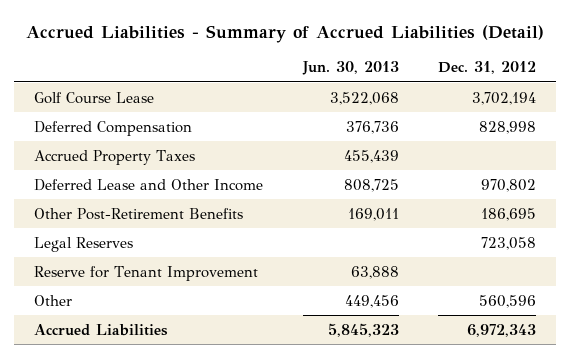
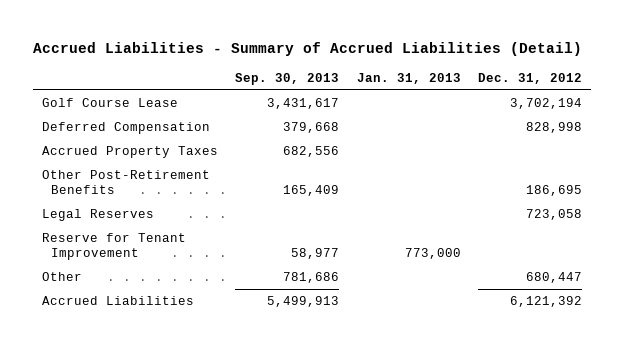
- | Jun. 30, 2013 | Dec. 31, 2012
+ | Sep. 30, 2013 | Jan. 31, 2013 | Dec. 31, 2012
- Deferred Lease and Other Income | 808,725 | 970,802
- Other | 449,456 | 560,596
- Accrued Liabilities | 5,845,323 | 6,972,343
+ Other | 781,686 | | 680,447
+ Accrued Liabilities | 5,499,913 | | 6,121,392

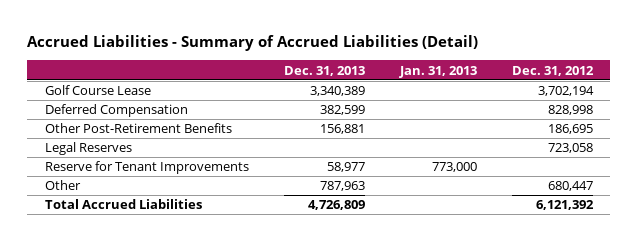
- | Sep. 30, 2013 | Jan. 31, 2013 | Dec. 31, 2012
+ | Dec. 31, 2013 | Jan. 31, 2013 | Dec. 31, 2012
- Accrued Property Taxes | 682,556 | |
- Reserve for Tenant Improvement | 58,977 | 773,000 |
+ Reserve for Tenant Improvements | 58,977 | 773,000 |
- Accrued Liabilities | 5,499,913 | | 6,121,392
+ Total Accrued Liabilities | 4,726,809 | | 6,121,392

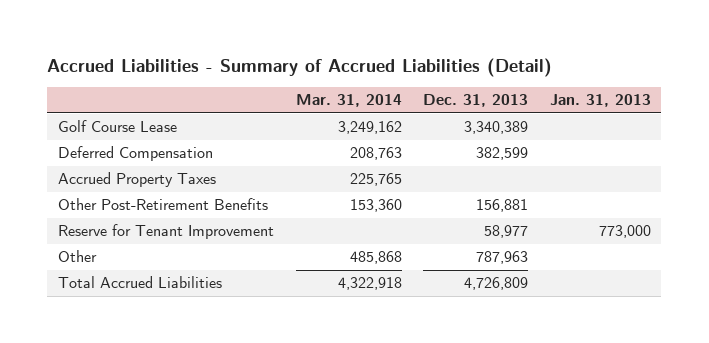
- | Dec. 31, 2013 | Jan. 31, 2013 | Dec. 31, 2012
+ | Mar. 31, 2014 | Dec. 31, 2013 | Jan. 31, 2013
+ Accrued Property Taxes | 225,765 | |
- Legal Reserves | | | 723,058
- Reserve for Tenant Improvements | 58,977 | 773,000 |
+ Reserve for Tenant Improvement | | 58,977 | 773,000

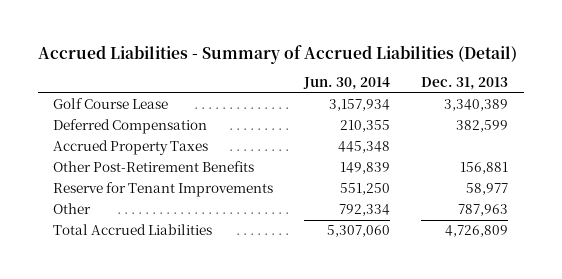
- | Mar. 31, 2014 | Dec. 31, 2013 | Jan. 31, 2013
+ | Jun. 30, 2014 | Dec. 31, 2013
- Reserve for Tenant Improvement | | 58,977 | 773,000
+ Reserve for Tenant Improvements | 551,250 | 58,977

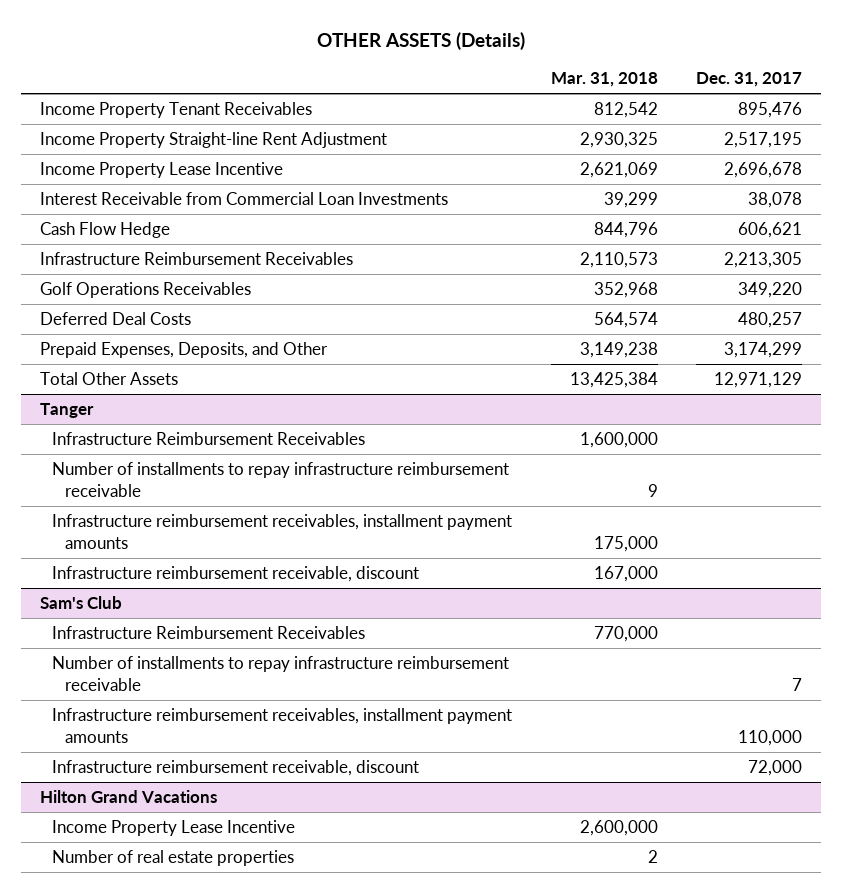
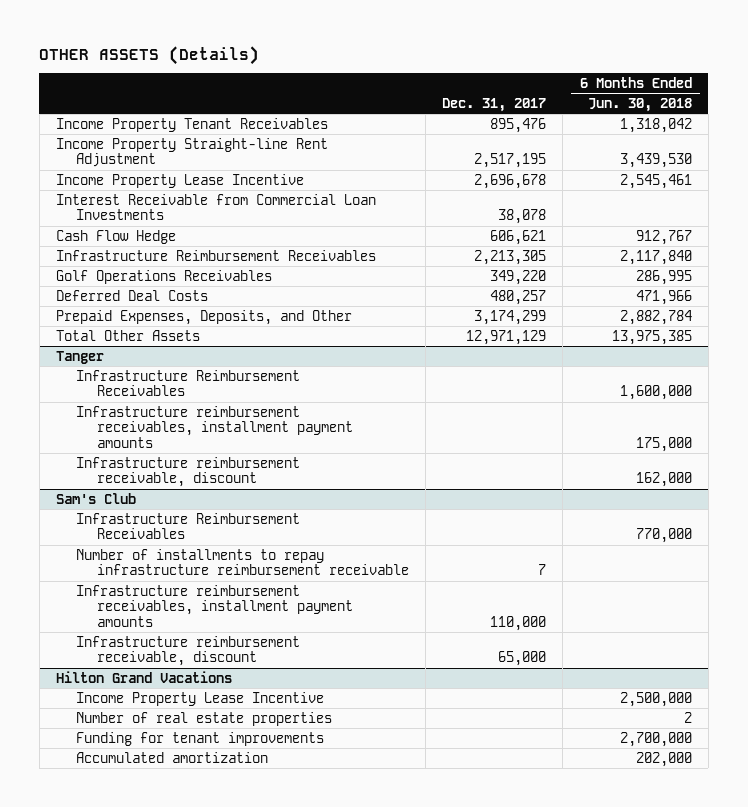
- | Mar. 31, 2018 | Dec. 31, 2017
+ | Dec. 31, 2017 | 6 Months Ended Jun. 30, 2018
@ Tanger
- Number of installments to repay infrastructure reimbursement receivable | 9 |
@ Sam's Club
- Infrastructure reimbursement receivable, discount | | 72,000
+ Infrastructure reimbursement receivable, discount | 65,000 |
@ Hilton Grand Vacations
+ Funding for tenant improvements | | 2,700,000
+ Accumulated amortization | | 202,000

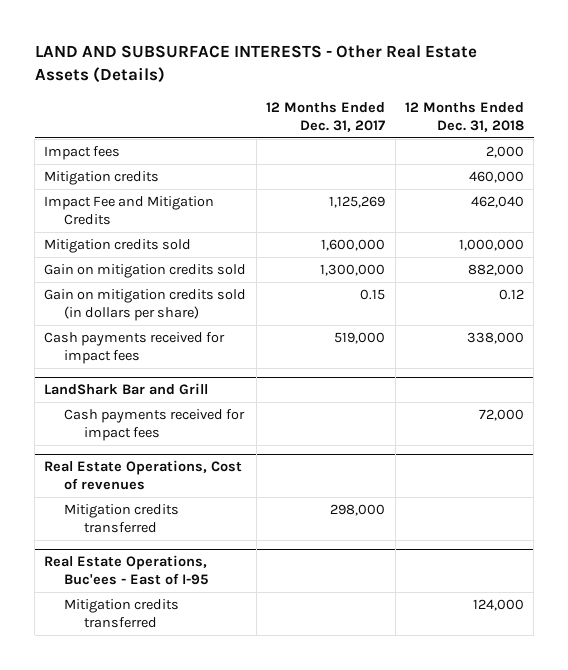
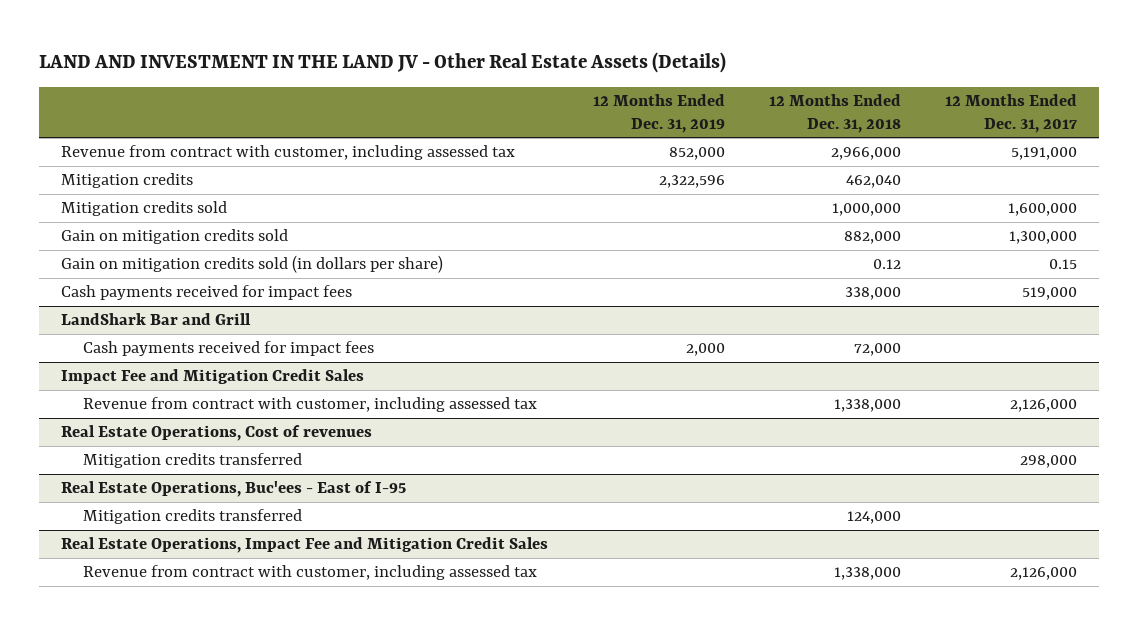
- LAND AND SUBSURFACE INTERESTS - Other Real Estate Assets (Details)
+ LAND AND INVESTMENT IN THE LAND JV - Other Real Estate Assets (Details)
- | 12 Months Ended Dec. 31, 2017 | 12 Months Ended Dec. 31, 2018
+ | 12 Months Ended Dec. 31, 2019 | 12 Months Ended Dec. 31, 2018 | 12 Months Ended Dec. 31, 2017
- Impact fees | | 2,000
- Mitigation credits | | 460,000
- Impact Fee and Mitigation Credits | 1,125,269 | 462,040
+ Revenue from contract with customer, including assessed tax | 852,000 | 2,966,000 | 5,191,000
+ Mitigation credits | 2,322,596 | 462,040 |
+ Impact Fee and Mitigation Credit Sales
+ Revenue from contract with customer, including assessed tax | | 1,338,000 | 2,126,000
+ Real Estate Operations, Impact Fee and Mitigation Credit Sales
+ Revenue from contract with customer, including assessed tax | | 1,338,000 | 2,126,000

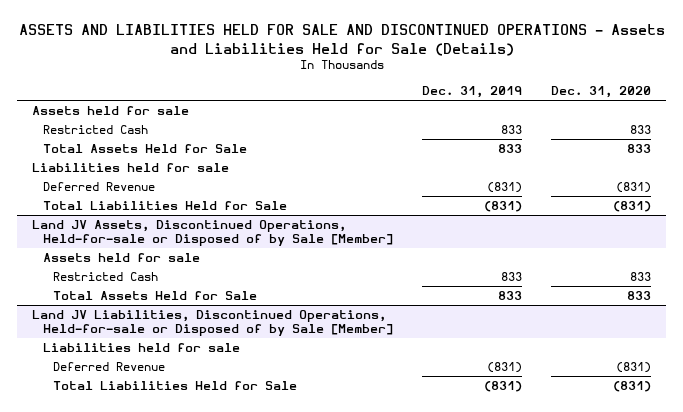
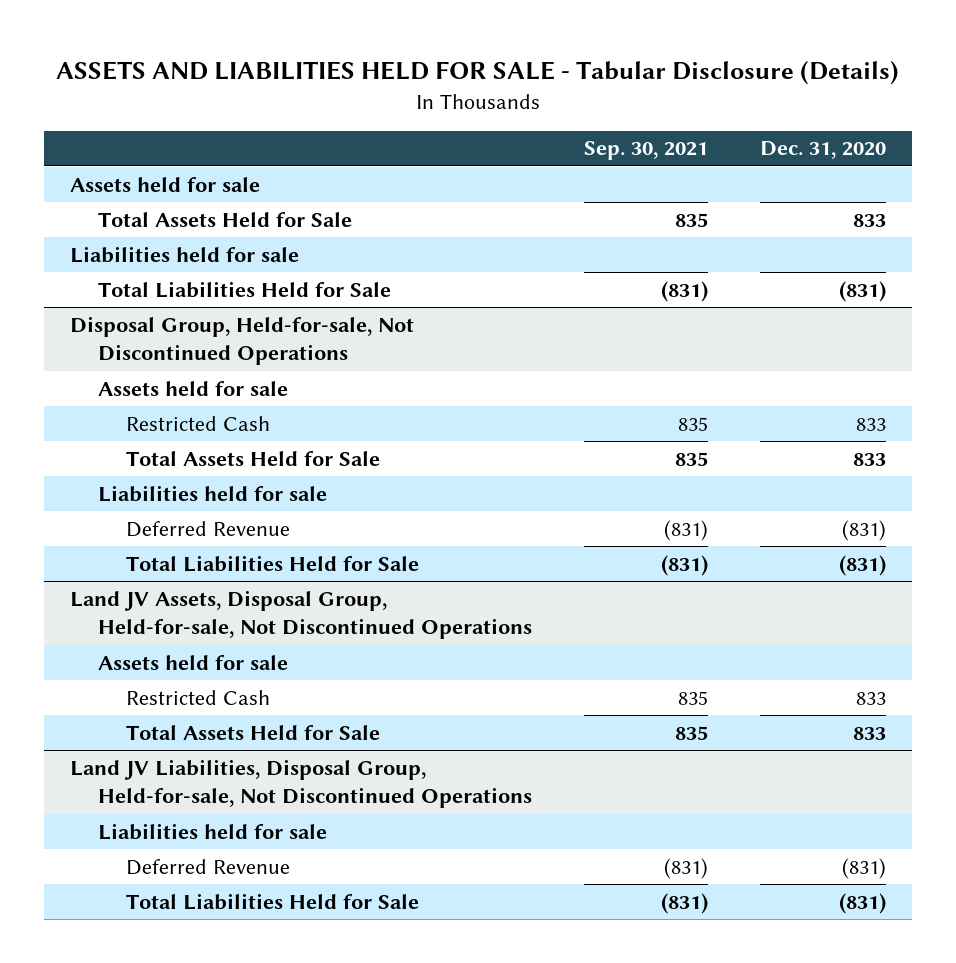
- ASSETS AND LIABILITIES HELD FOR SALE AND DISCONTINUED OPERATIONS - Assets and Liabilities Held for Sale (Details)
+ ASSETS AND LIABILITIES HELD FOR SALE - Tabular Disclosure (Details)
- | Dec. 31, 2019 | Dec. 31, 2020
+ | Sep. 30, 2021 | Dec. 31, 2020
+ Total Assets Held for Sale | 835 | 833
+ Liabilities held for sale
+ Total Liabilities Held for Sale | (831) | (831)
+ Disposal Group, Held-for-sale, Not Discontinued Operations
+ Assets held for sale
- Land JV Assets, Discontinued Operations, Held-for-sale or Disposed of by Sale [Member]
+ Land JV Assets, Disposal Group, Held-for-sale, Not Discontinued Operations
- Land JV Liabilities, Discontinued Operations, Held-for-sale or Disposed of by Sale [Member]
+ Land JV Liabilities, Disposal Group, Held-for-sale, Not Discontinued Operations

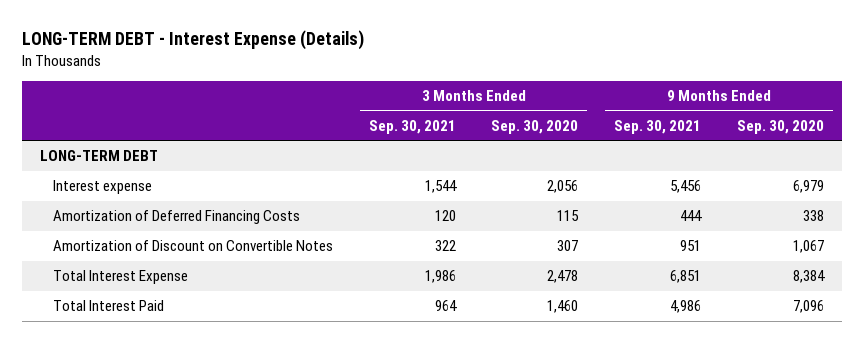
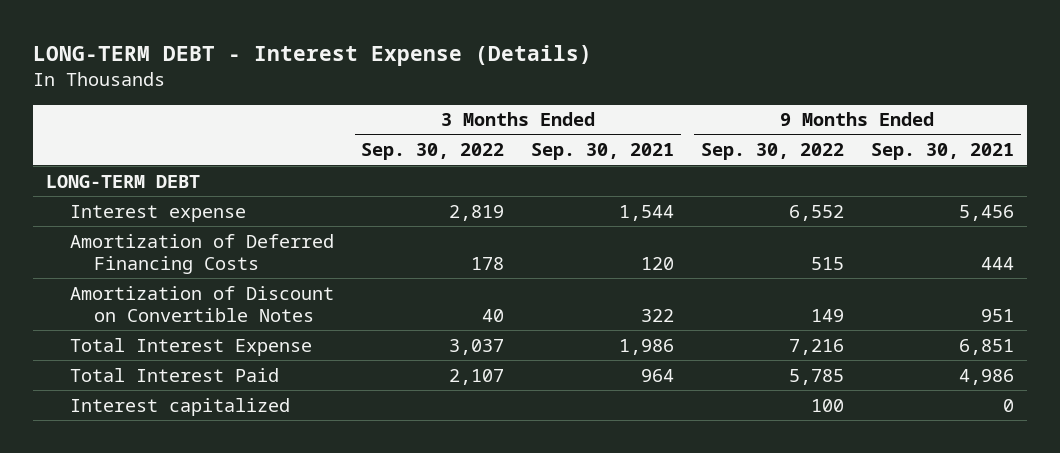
- | 3 Months Ended Sep. 30, 2021 | 3 Months Ended Sep. 30, 2020 | 9 Months Ended Sep. 30, 2021 | 9 Months Ended Sep. 30, 2020
+ | 3 Months Ended Sep. 30, 2022 | 3 Months Ended Sep. 30, 2021 | 9 Months Ended Sep. 30, 2022 | 9 Months Ended Sep. 30, 2021
+ Interest capitalized | | | 100 | 0

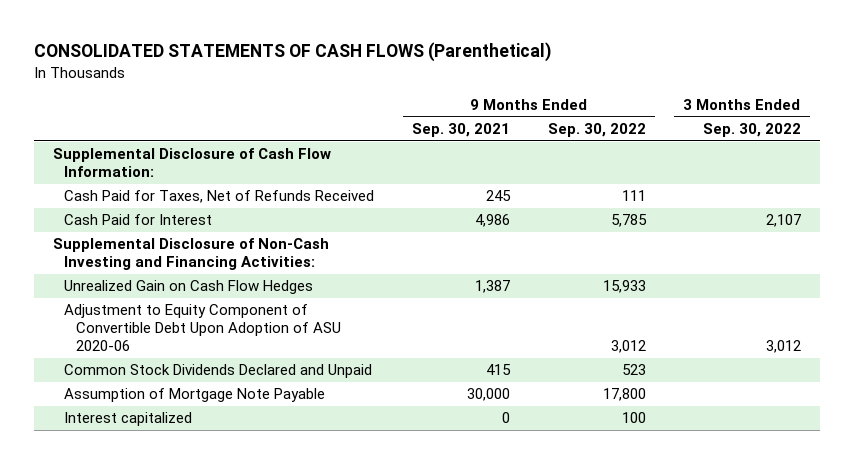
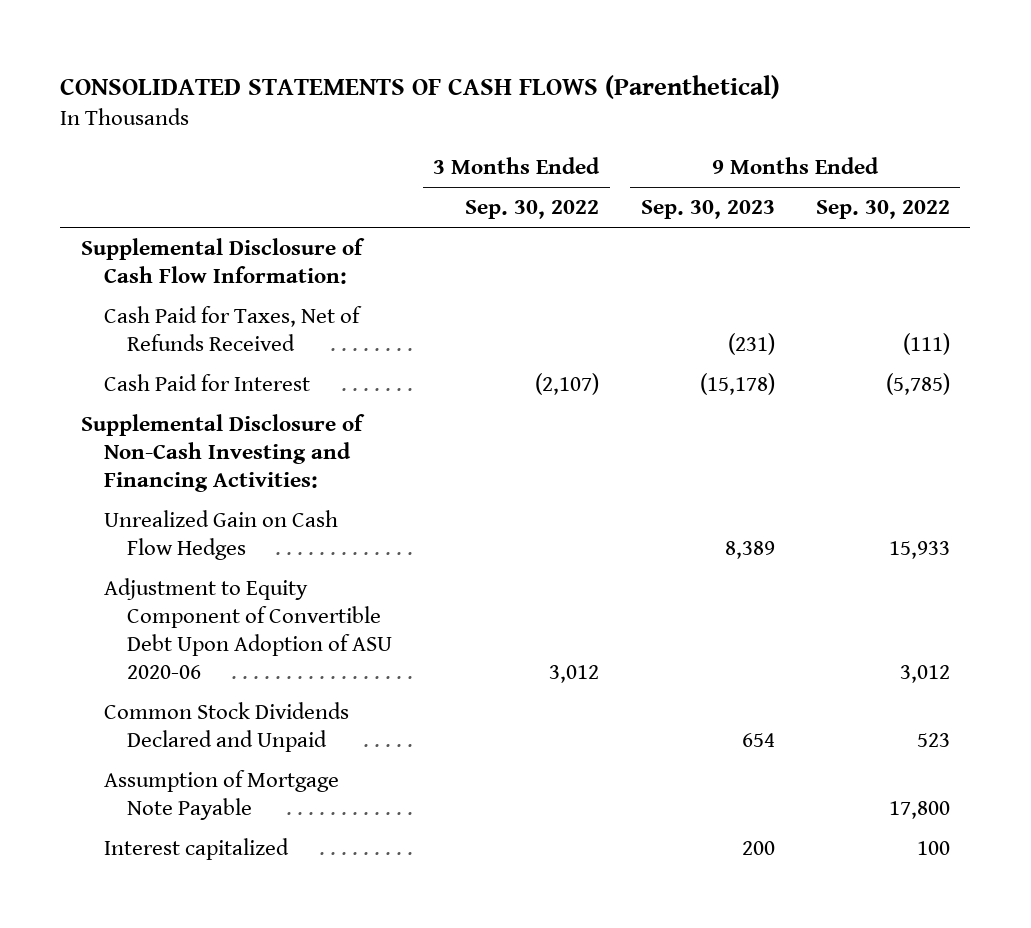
- | 9 Months Ended Sep. 30, 2021 | 9 Months Ended Sep. 30, 2022 | 3 Months Ended Sep. 30, 2022
+ | 3 Months Ended Sep. 30, 2022 | 9 Months Ended Sep. 30, 2023 | 9 Months Ended Sep. 30, 2022
- Cash Paid for Taxes, Net of Refunds Received | 245 | 111 |
- Cash Paid for Interest | 4,986 | 5,785 | 2,107
+ Cash Paid for Taxes, Net of Refunds Received | | (231) | (111)
+ Cash Paid for Interest | (2,107) | (15,178) | (5,785)

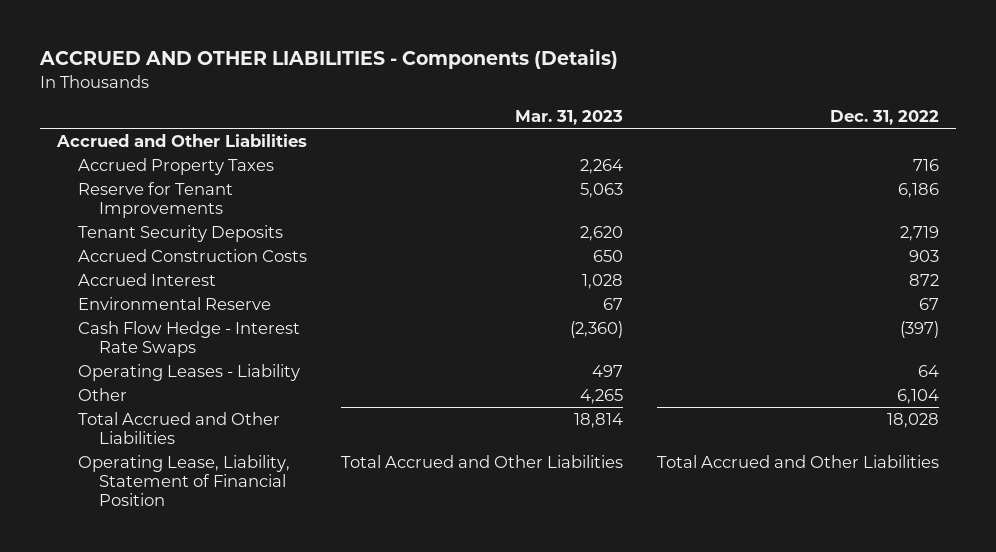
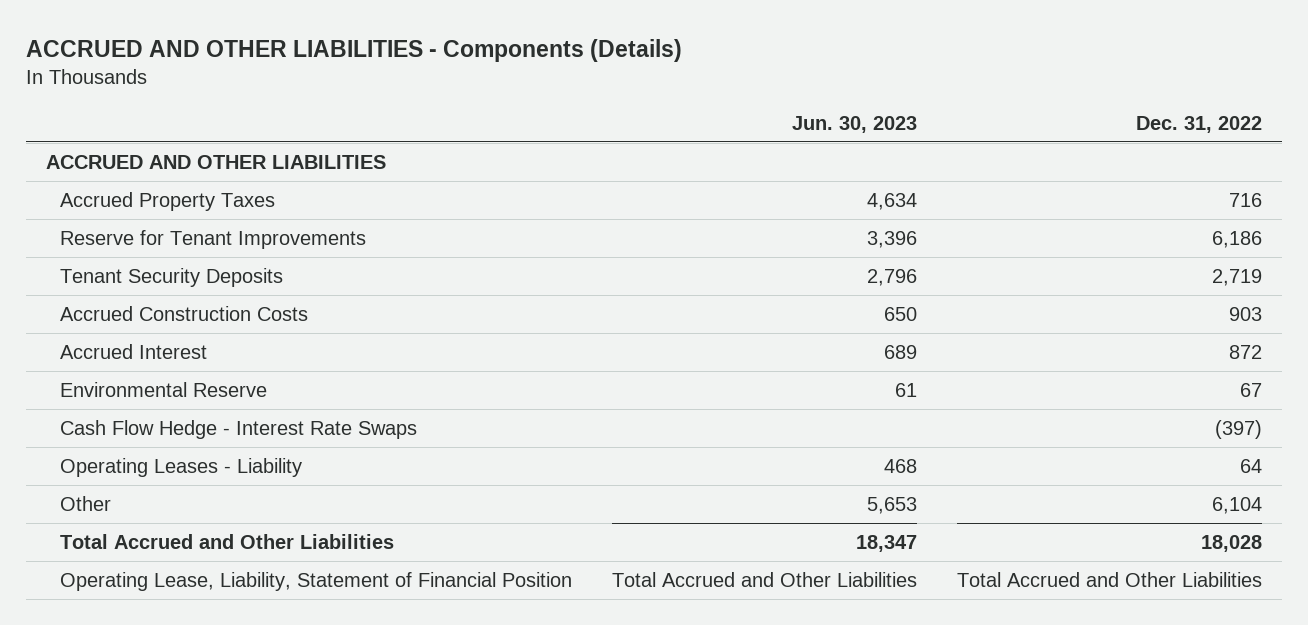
- | Mar. 31, 2023 | Dec. 31, 2022
+ | Jun. 30, 2023 | Dec. 31, 2022
- Accrued and Other Liabilities
+ ACCRUED AND OTHER LIABILITIES

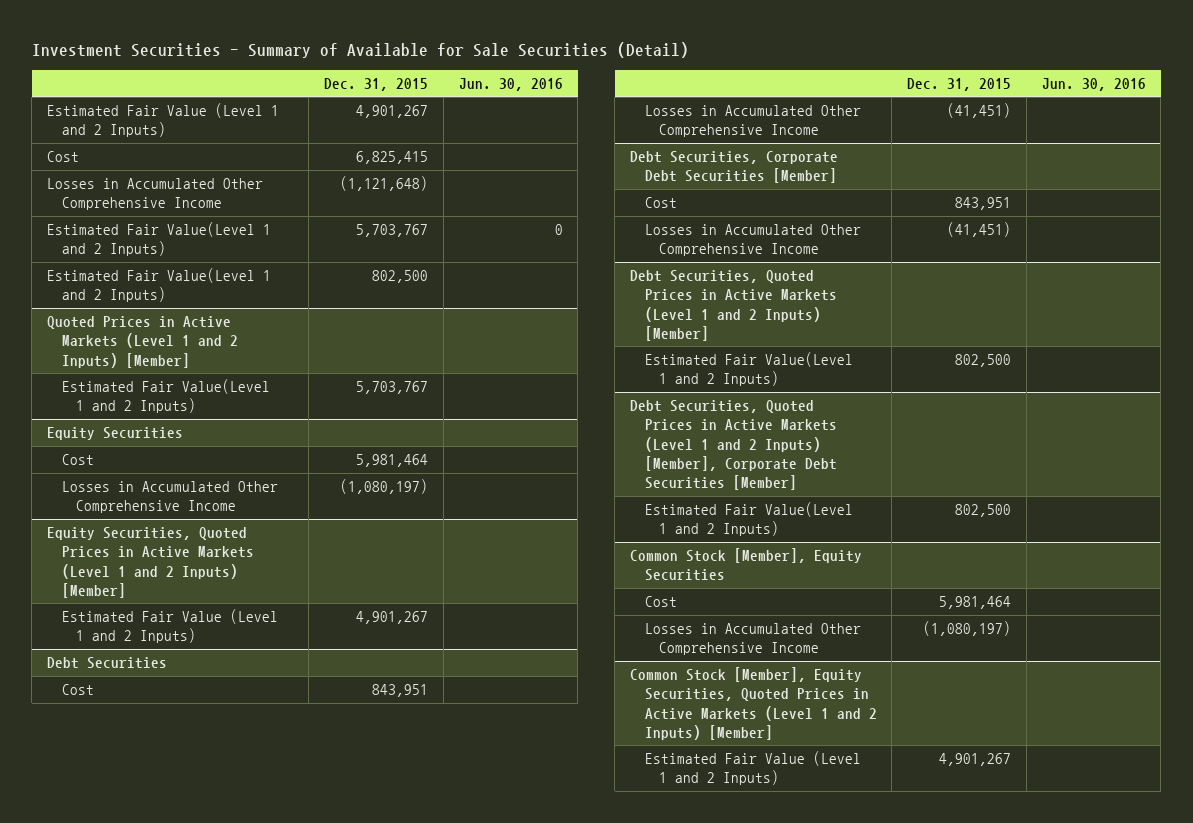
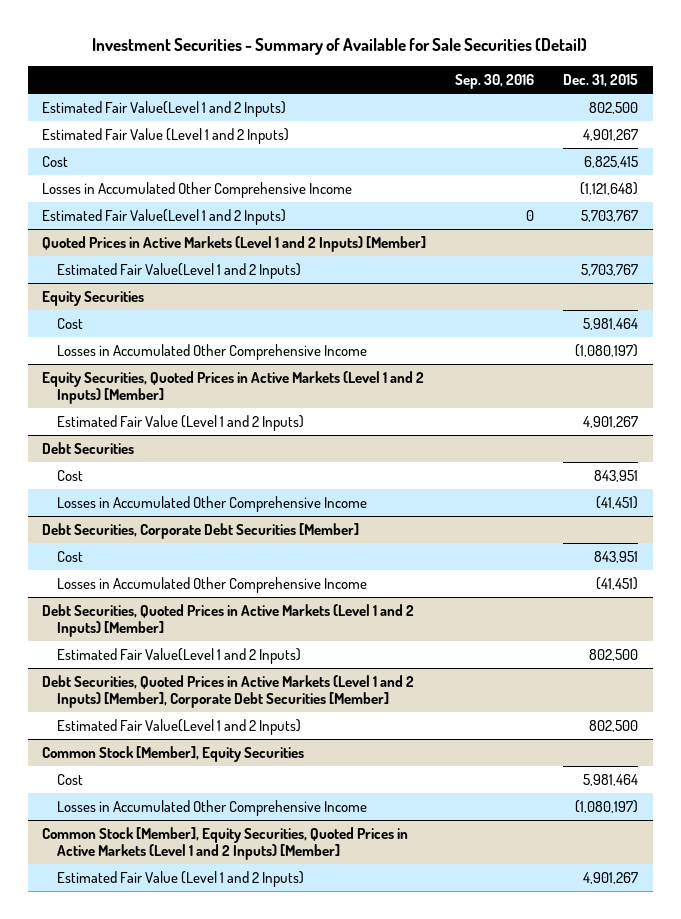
- | Dec. 31, 2015 | Jun. 30, 2016
+ | Sep. 30, 2016 | Dec. 31, 2015
moved up: Estimated Fair Value(Level 1 and 2 Inputs) | | 802,500

